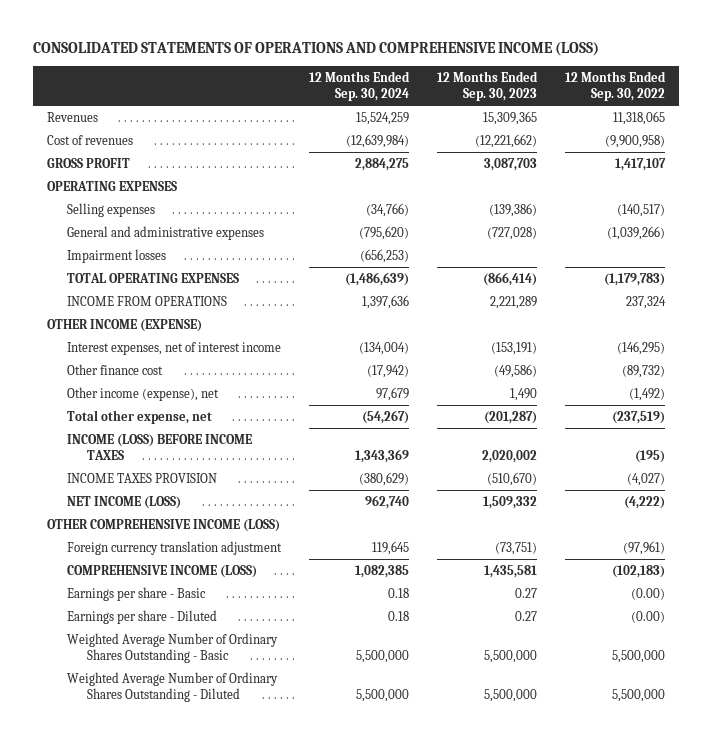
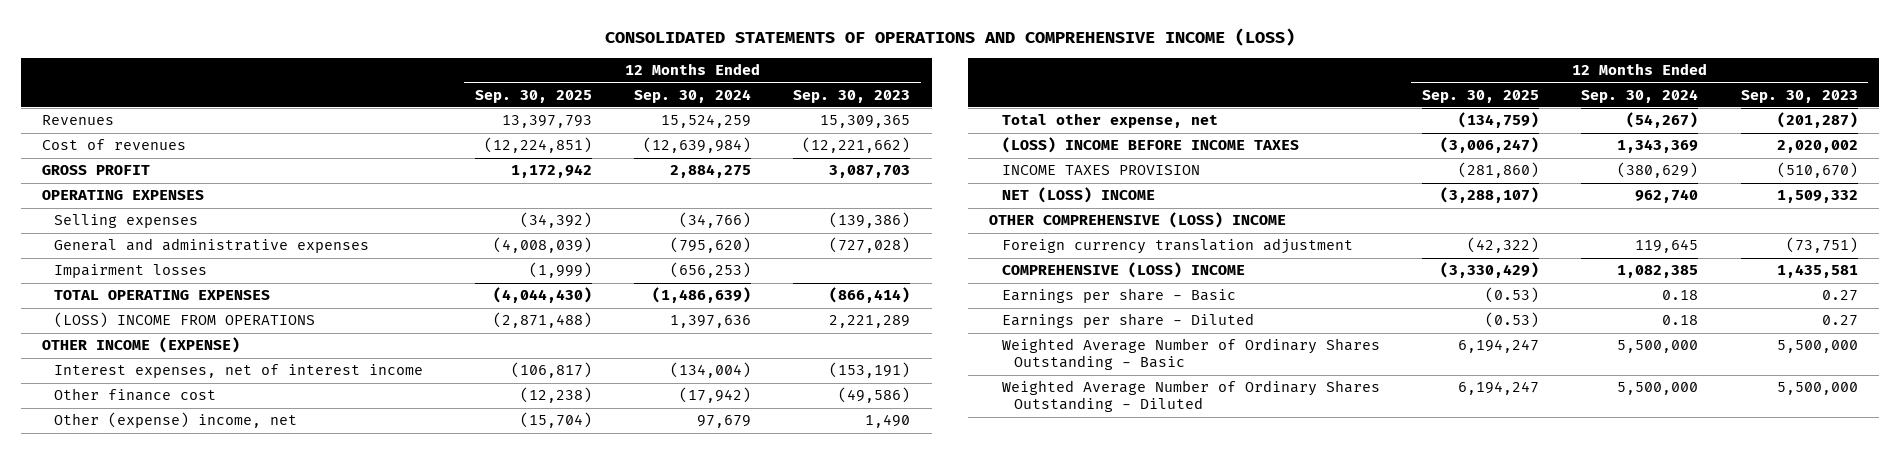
- | 12 Months Ended Sep. 30, 2024 | 12 Months Ended Sep. 30, 2023 | 12 Months Ended Sep. 30, 2022
+ | 12 Months Ended Sep. 30, 2025 | 12 Months Ended Sep. 30, 2024 | 12 Months Ended Sep. 30, 2023
- INCOME FROM OPERATIONS | 1,397,636 | 2,221,289 | 237,324
+ (LOSS) INCOME FROM OPERATIONS | (2,871,488) | 1,397,636 | 2,221,289
- Other income (expense), net | 97,679 | 1,490 | (1,492)
+ Other (expense) income, net | (15,704) | 97,679 | 1,490
- INCOME (LOSS) BEFORE INCOME TAXES | 1,343,369 | 2,020,002 | (195)
+ (LOSS) INCOME BEFORE INCOME TAXES | (3,006,247) | 1,343,369 | 2,020,002
- NET INCOME (LOSS) | 962,740 | 1,509,332 | (4,222)
- OTHER COMPREHENSIVE INCOME (LOSS)
+ NET (LOSS) INCOME | (3,288,107) | 962,740 | 1,509,332
+ OTHER COMPREHENSIVE (LOSS) INCOME
- COMPREHENSIVE INCOME (LOSS) | 1,082,385 | 1,435,581 | (102,183)
+ COMPREHENSIVE (LOSS) INCOME | (3,330,429) | 1,082,385 | 1,435,581

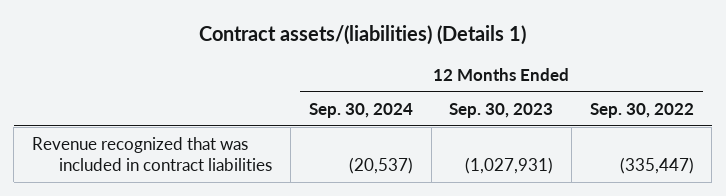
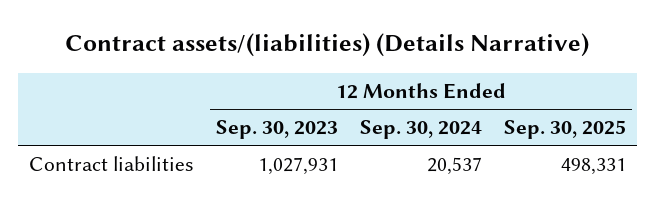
- Contract assets/(liabilities) (Details 1)
+ Contract assets/(liabilities) (Details Narrative)
- | 12 Months Ended Sep. 30, 2024 | 12 Months Ended Sep. 30, 2023 | 12 Months Ended Sep. 30, 2022
+ | 12 Months Ended Sep. 30, 2023 | 12 Months Ended Sep. 30, 2024 | 12 Months Ended Sep. 30, 2025
- Revenue recognized that was included in contract liabilities | (20,537) | (1,027,931) | (335,447)
+ Contract liabilities | 1,027,931 | 20,537 | 498,331

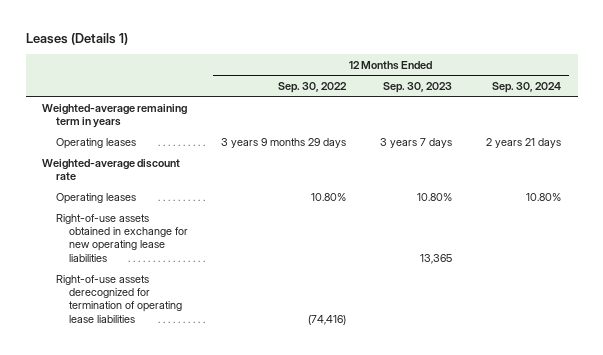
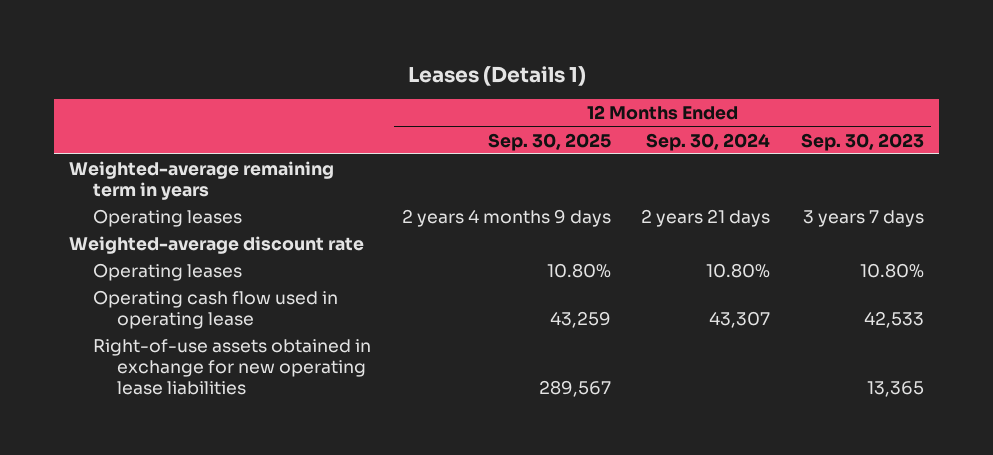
- | 12 Months Ended Sep. 30, 2022 | 12 Months Ended Sep. 30, 2023 | 12 Months Ended Sep. 30, 2024
+ | 12 Months Ended Sep. 30, 2025 | 12 Months Ended Sep. 30, 2024 | 12 Months Ended Sep. 30, 2023
+ Operating cash flow used in operating lease | 43,259 | 43,307 | 42,533
- Right-of-use assets derecognized for termination of operating lease liabilities | (74,416) | |

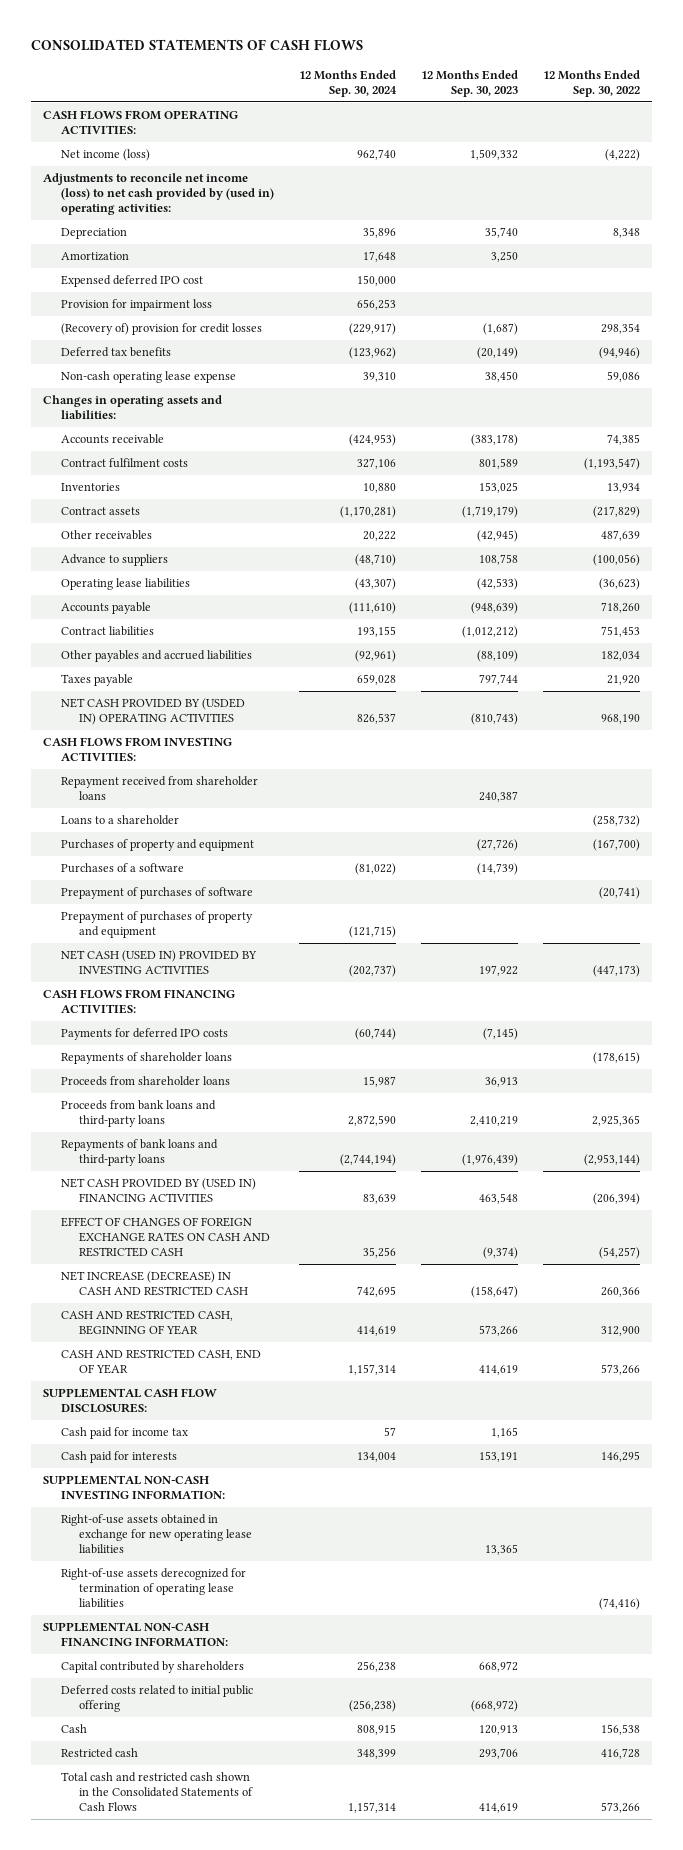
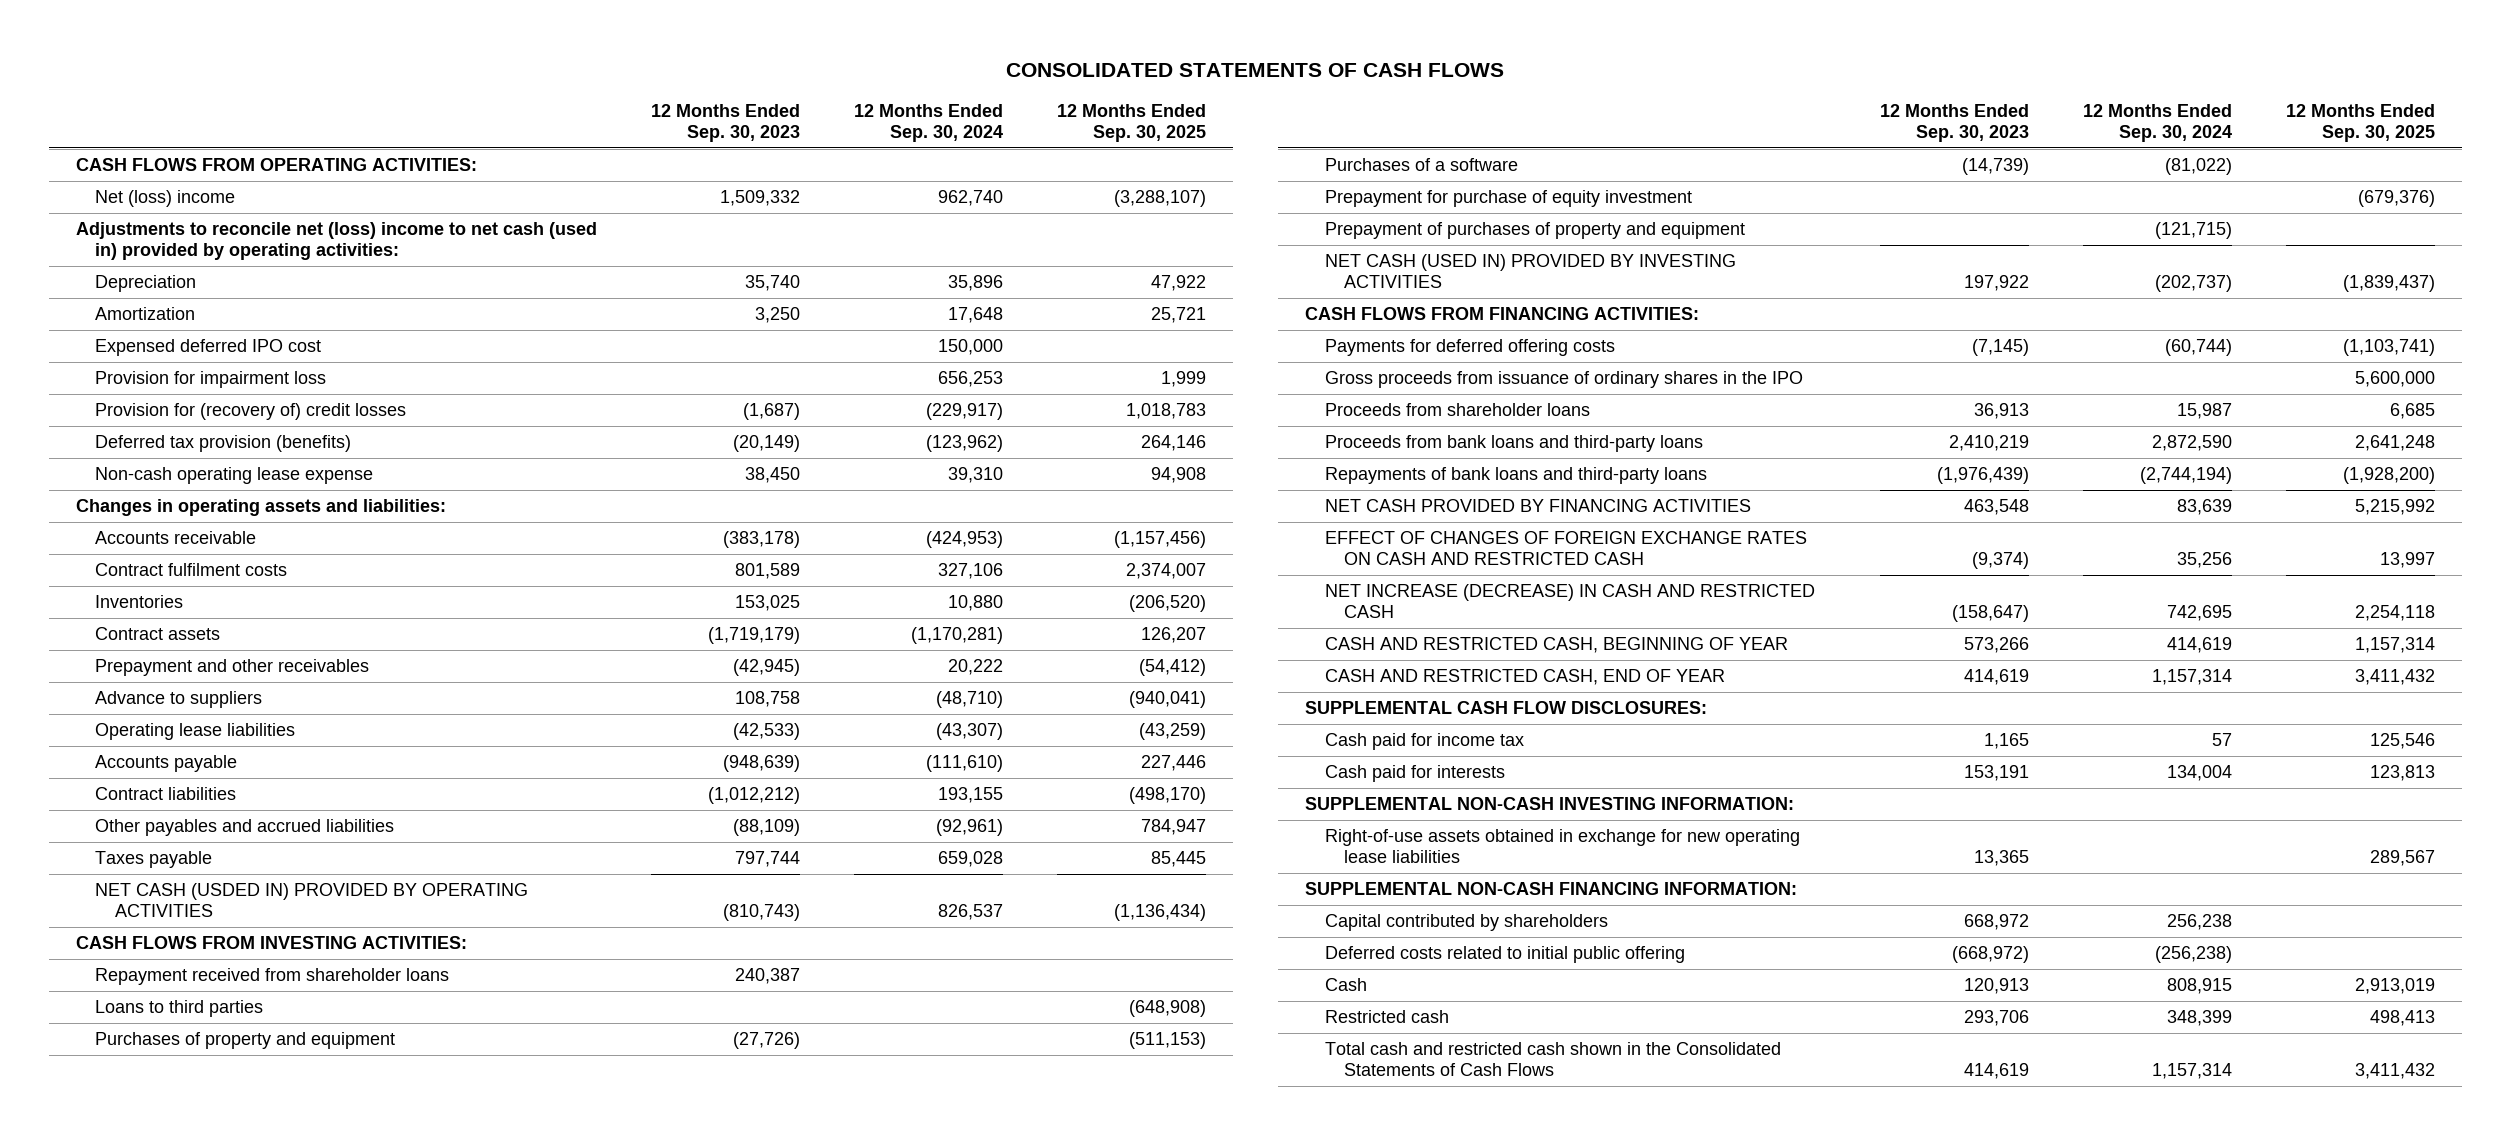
- | 12 Months Ended Sep. 30, 2024 | 12 Months Ended Sep. 30, 2023 | 12 Months Ended Sep. 30, 2022
+ | 12 Months Ended Sep. 30, 2023 | 12 Months Ended Sep. 30, 2024 | 12 Months Ended Sep. 30, 2025
- Net income (loss) | 962,740 | 1,509,332 | (4,222)
- Adjustments to reconcile net income (loss) to net cash provided by (used in) operating activities:
+ Net (loss) income | 1,509,332 | 962,740 | (3,288,107)
+ Adjustments to reconcile net (loss) income to net cash (used in) provided by operating activities:
- (Recovery of) provision for credit losses | (229,917) | (1,687) | 298,354
- Deferred tax benefits | (123,962) | (20,149) | (94,946)
+ Provision for (recovery of) credit losses | (1,687) | (229,917) | 1,018,783
+ Deferred tax provision (benefits) | (20,149) | (123,962) | 264,146
- Other receivables | 20,222 | (42,945) | 487,639
+ Prepayment and other receivables | (42,945) | 20,222 | (54,412)
- NET CASH PROVIDED BY (USDED IN) OPERATING ACTIVITIES | 826,537 | (810,743) | 968,190
+ NET CASH (USDED IN) PROVIDED BY OPERATING ACTIVITIES | (810,743) | 826,537 | (1,136,434)
- Loans to a shareholder | | | (258,732)
+ Loans to third parties | | | (648,908)
- Prepayment of purchases of software | | | (20,741)
+ Prepayment for purchase of equity investment | | | (679,376)
- Payments for deferred IPO costs | (60,744) | (7,145) |
- Repayments of shareholder loans | | | (178,615)
+ Payments for deferred offering costs | (7,145) | (60,744) | (1,103,741)
+ Gross proceeds from issuance of ordinary shares in the IPO | | | 5,600,000
- NET CASH PROVIDED BY (USED IN) FINANCING ACTIVITIES | 83,639 | 463,548 | (206,394)
+ NET CASH PROVIDED BY FINANCING ACTIVITIES | 463,548 | 83,639 | 5,215,992
- Right-of-use assets derecognized for termination of operating lease liabilities | | | (74,416)

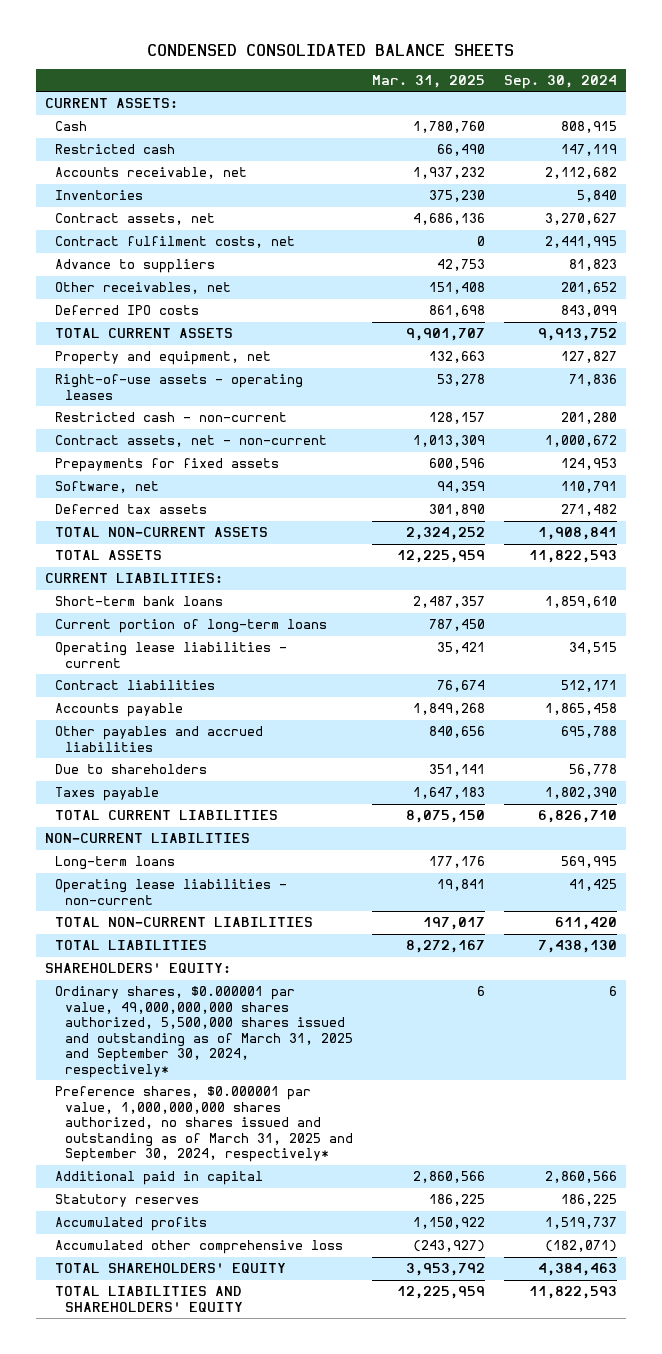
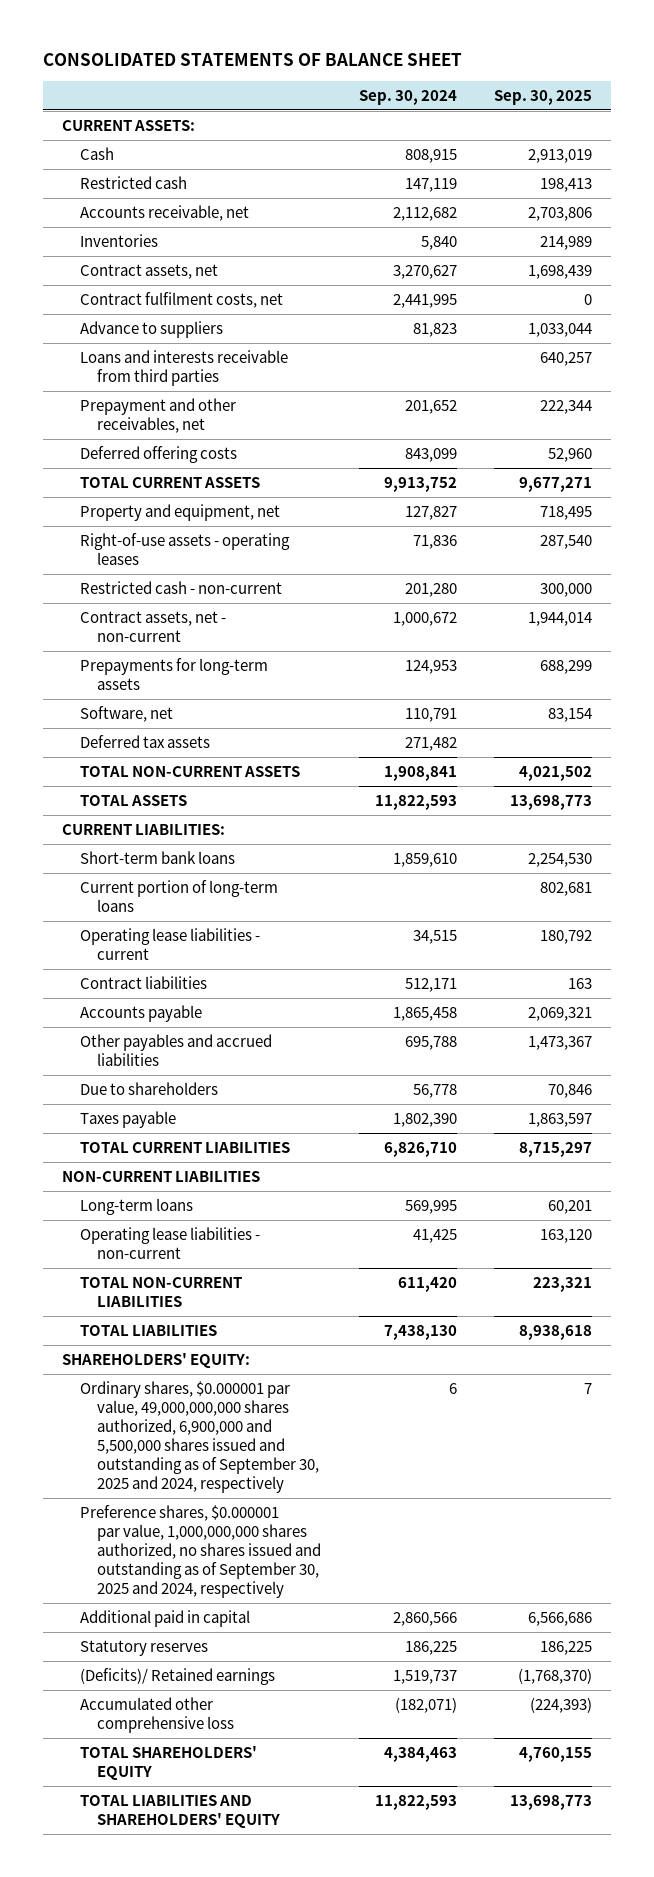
- CONDENSED CONSOLIDATED BALANCE SHEETS
+ CONSOLIDATED STATEMENTS OF BALANCE SHEET
- | Mar. 31, 2025 | Sep. 30, 2024
+ | Sep. 30, 2024 | Sep. 30, 2025
- Other receivables, net | 151,408 | 201,652
- Deferred IPO costs | 861,698 | 843,099
+ Loans and interests receivable from third parties | | 640,257
+ Prepayment and other receivables, net | 201,652 | 222,344
+ Deferred offering costs | 843,099 | 52,960
- Prepayments for fixed assets | 600,596 | 124,953
+ Prepayments for long-term assets | 124,953 | 688,299
- Ordinary shares, $0.000001 par value, 49,000,000,000 shares authorized, 5,500,000 shares issued and outstanding as of March 31, 2025 and September 30, 2024, respectively* | 6 | 6
- Preference shares, $0.000001 par value, 1,000,000,000 shares authorized, no shares issued and outstanding as of March 31, 2025 and September 30, 2024, respectively*
+ Ordinary shares, $0.000001 par value, 49,000,000,000 shares authorized, 6,900,000 and 5,500,000 shares issued and outstanding as of September 30, 2025 and 2024, respectively | 6 | 7
+ Preference shares, $0.000001 par value, 1,000,000,000 shares authorized, no shares issued and outstanding as of September 30, 2025 and 2024, respectively
- Accumulated profits | 1,150,922 | 1,519,737
+ (Deficits)/ Retained earnings | 1,519,737 | (1,768,370)

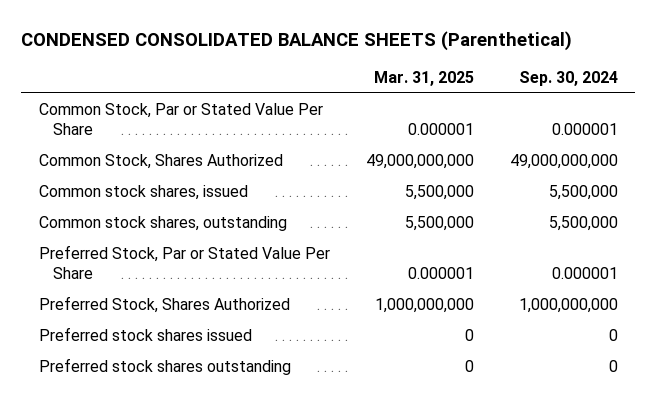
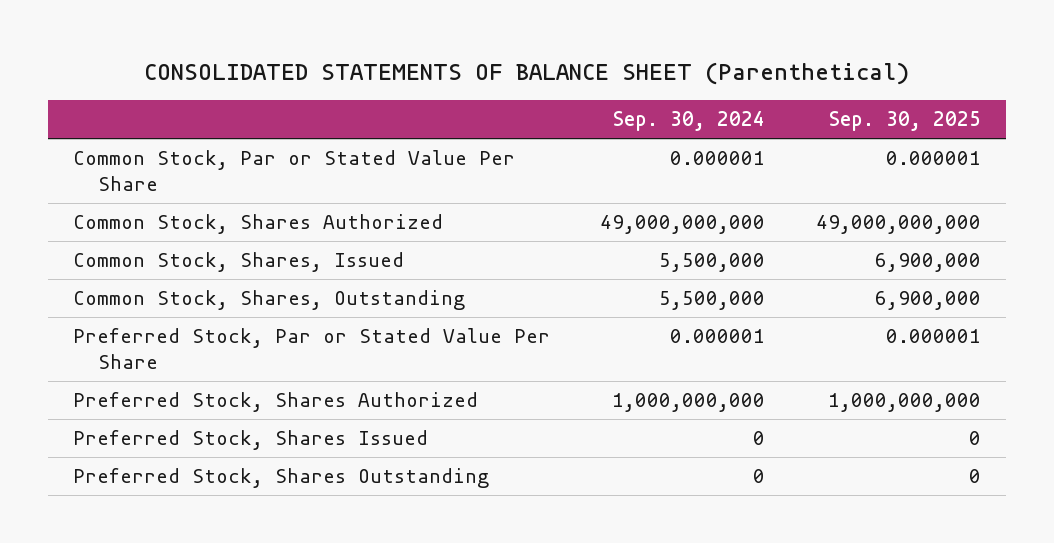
- CONDENSED CONSOLIDATED BALANCE SHEETS (Parenthetical)
+ CONSOLIDATED STATEMENTS OF BALANCE SHEET (Parenthetical)
- | Mar. 31, 2025 | Sep. 30, 2024
+ | Sep. 30, 2024 | Sep. 30, 2025
- Common stock shares, issued | 5,500,000 | 5,500,000
- Common stock shares, outstanding | 5,500,000 | 5,500,000
+ Common Stock, Shares, Issued | 5,500,000 | 6,900,000
+ Common Stock, Shares, Outstanding | 5,500,000 | 6,900,000
- Preferred stock shares issued | 0 | 0
- Preferred stock shares outstanding | 0 | 0
+ Preferred Stock, Shares Issued | 0 | 0
+ Preferred Stock, Shares Outstanding | 0 | 0

